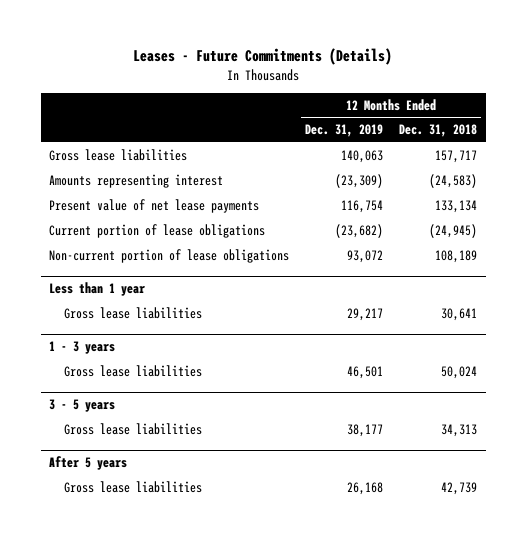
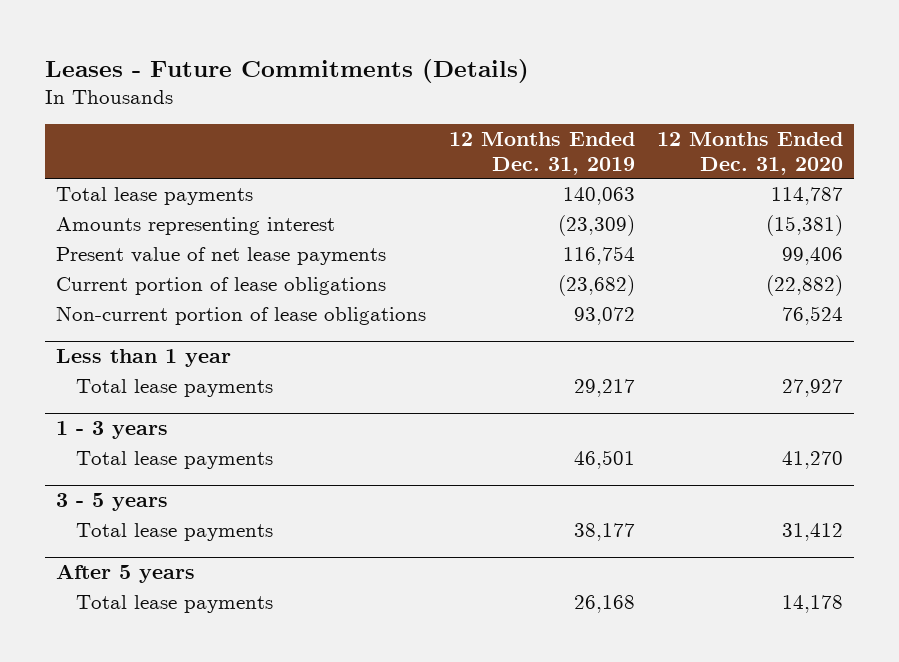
- | 12 Months Ended Dec. 31, 2019 | 12 Months Ended Dec. 31, 2018
+ | 12 Months Ended Dec. 31, 2019 | 12 Months Ended Dec. 31, 2020
- Gross lease liabilities | 140,063 | 157,717
+ Total lease payments | 140,063 | 114,787
@ Less than 1 year
- Gross lease liabilities | 29,217 | 30,641
+ Total lease payments | 29,217 | 27,927
@ 1 - 3 years
- Gross lease liabilities | 46,501 | 50,024
+ Total lease payments | 46,501 | 41,270
@ 3 - 5 years
- Gross lease liabilities | 38,177 | 34,313
+ Total lease payments | 38,177 | 31,412
@ After 5 years
- Gross lease liabilities | 26,168 | 42,739
+ Total lease payments | 26,168 | 14,178

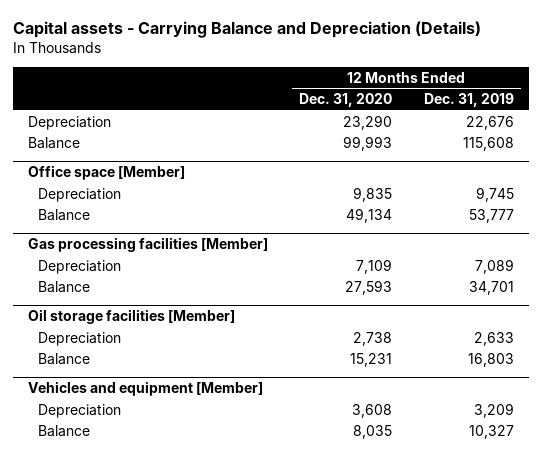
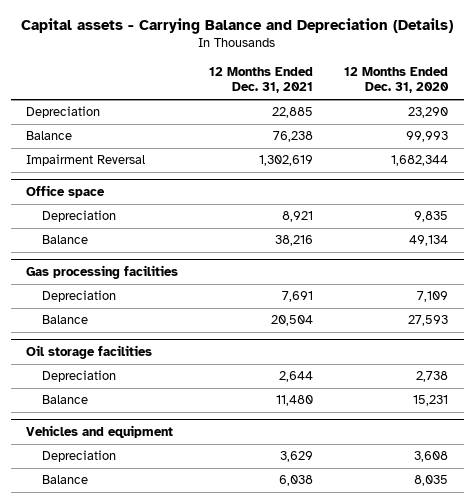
- | 12 Months Ended Dec. 31, 2020 | 12 Months Ended Dec. 31, 2019
+ | 12 Months Ended Dec. 31, 2021 | 12 Months Ended Dec. 31, 2020
- Office space [Member]
+ Impairment Reversal | 1,302,619 | 1,682,344
+ Office space
- Gas processing facilities [Member]
+ Gas processing facilities
- Oil storage facilities [Member]
+ Oil storage facilities
- Vehicles and equipment [Member]
+ Vehicles and equipment

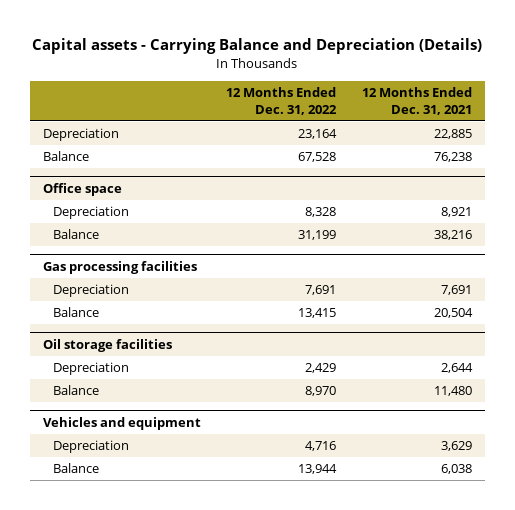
- | 12 Months Ended Dec. 31, 2021 | 12 Months Ended Dec. 31, 2020
+ | 12 Months Ended Dec. 31, 2022 | 12 Months Ended Dec. 31, 2021
- Impairment Reversal | 1,302,619 | 1,682,344

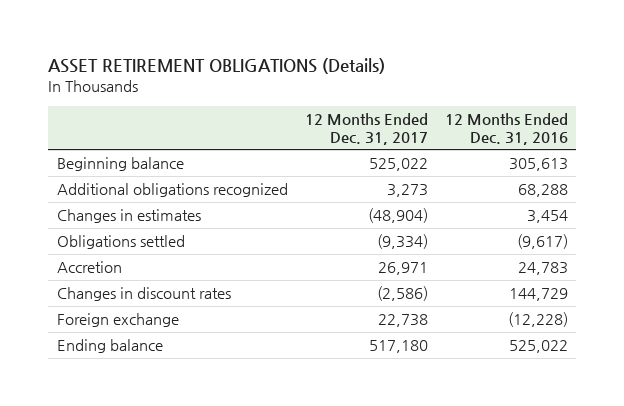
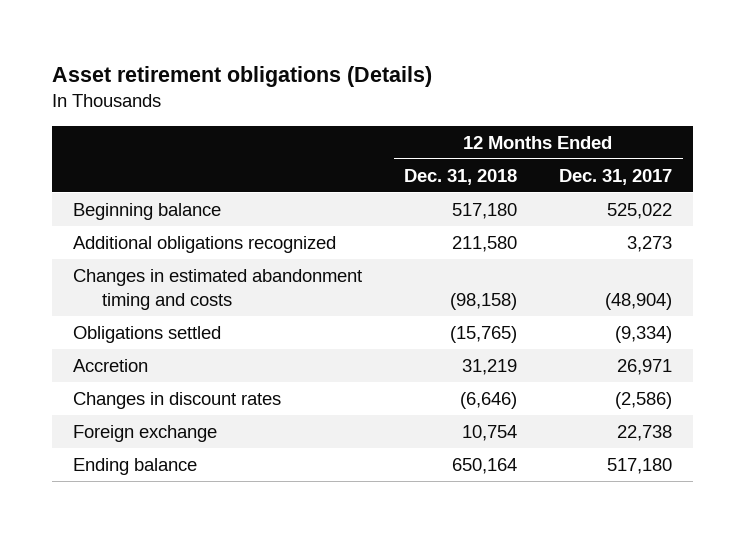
- ASSET RETIREMENT OBLIGATIONS (Details)
+ Asset retirement obligations (Details)
- | 12 Months Ended Dec. 31, 2017 | 12 Months Ended Dec. 31, 2016
+ | 12 Months Ended Dec. 31, 2018 | 12 Months Ended Dec. 31, 2017
- Changes in estimates | (48,904) | 3,454
+ Changes in estimated abandonment timing and costs | (98,158) | (48,904)

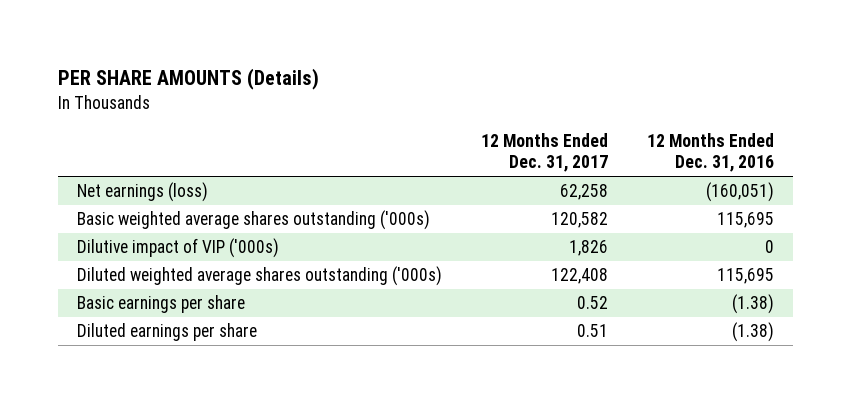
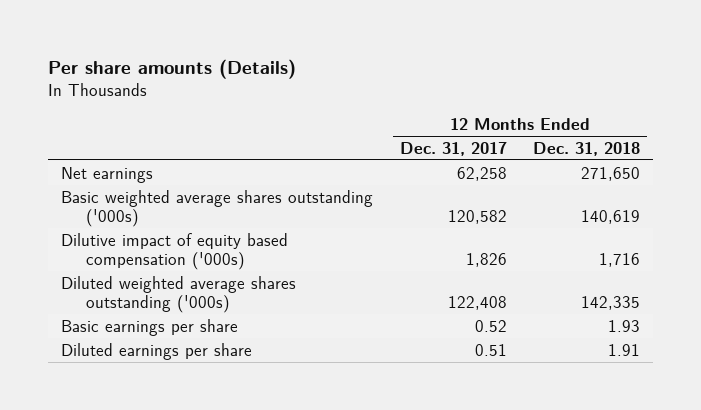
- PER SHARE AMOUNTS (Details)
+ Per share amounts (Details)
- | 12 Months Ended Dec. 31, 2017 | 12 Months Ended Dec. 31, 2016
+ | 12 Months Ended Dec. 31, 2017 | 12 Months Ended Dec. 31, 2018
- Net earnings (loss) | 62,258 | (160,051)
+ Net earnings | 62,258 | 271,650
- Dilutive impact of VIP ('000s) | 1,826 | 0
+ Dilutive impact of equity based compensation ('000s) | 1,826 | 1,716

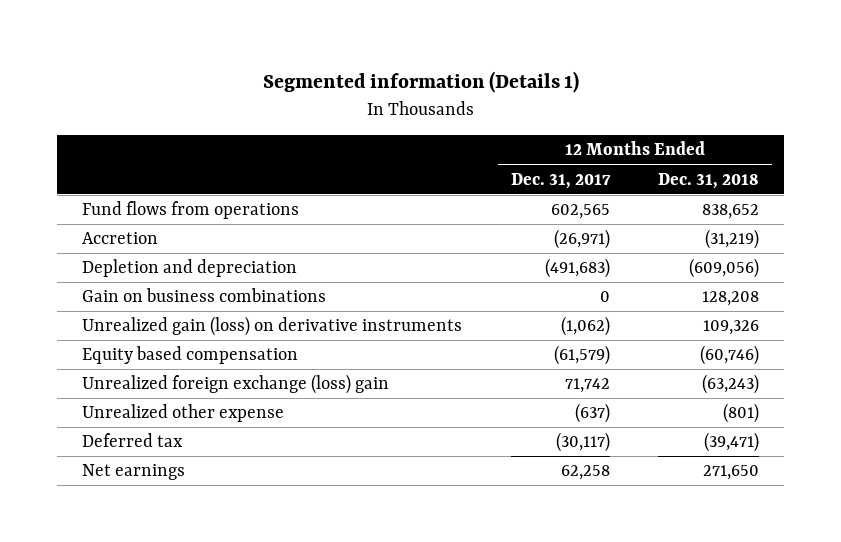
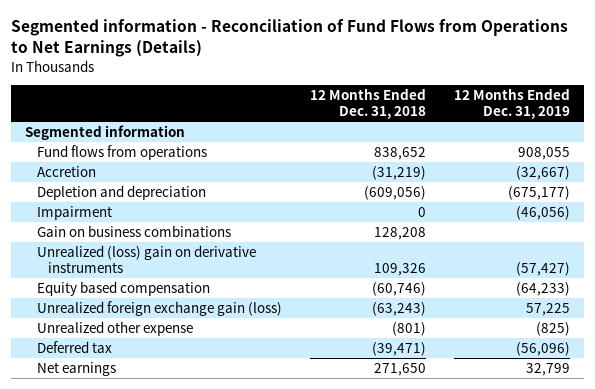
- Segmented information (Details 1)
+ Segmented information - Reconciliation of Fund Flows from Operations to Net Earnings (Details)
- | 12 Months Ended Dec. 31, 2017 | 12 Months Ended Dec. 31, 2018
+ | 12 Months Ended Dec. 31, 2018 | 12 Months Ended Dec. 31, 2019
+ Segmented information
+ Impairment | 0 | (46,056)
- Unrealized gain (loss) on derivative instruments | (1,062) | 109,326
+ Unrealized (loss) gain on derivative instruments | 109,326 | (57,427)
- Unrealized foreign exchange (loss) gain | 71,742 | (63,243)
+ Unrealized foreign exchange gain (loss) | (63,243) | 57,225

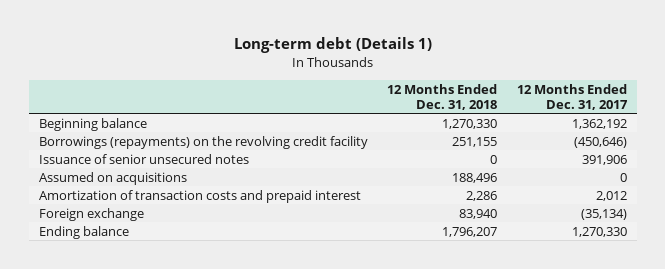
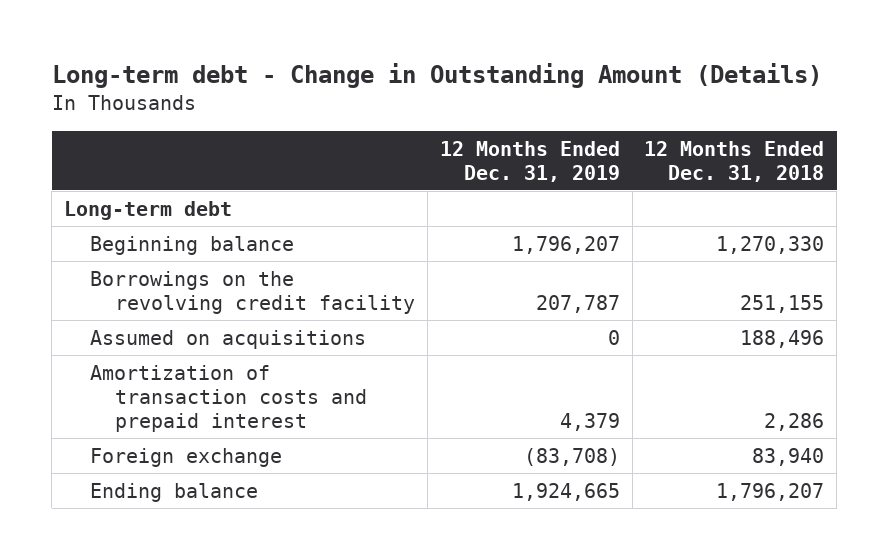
- Long-term debt (Details 1)
+ Long-term debt - Change in Outstanding Amount (Details)
- | 12 Months Ended Dec. 31, 2018 | 12 Months Ended Dec. 31, 2017
+ | 12 Months Ended Dec. 31, 2019 | 12 Months Ended Dec. 31, 2018
+ Long-term debt
- Borrowings (repayments) on the revolving credit facility | 251,155 | (450,646)
- Issuance of senior unsecured notes | 0 | 391,906
+ Borrowings on the revolving credit facility | 207,787 | 251,155

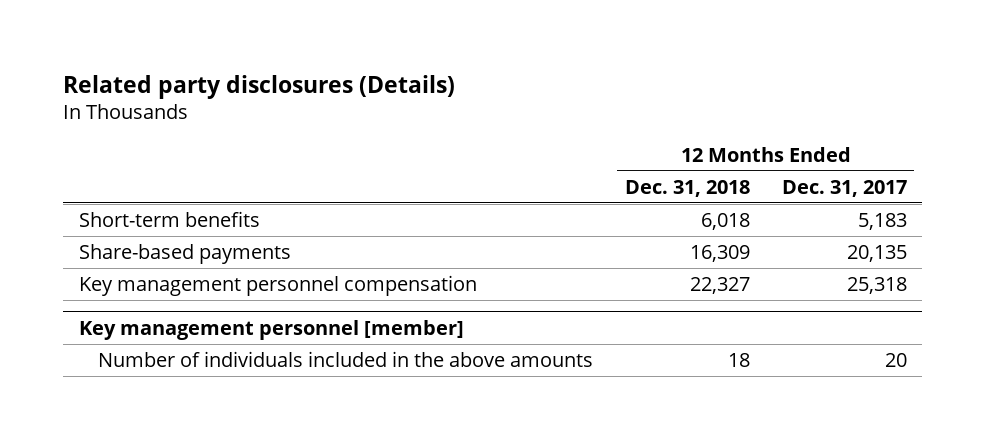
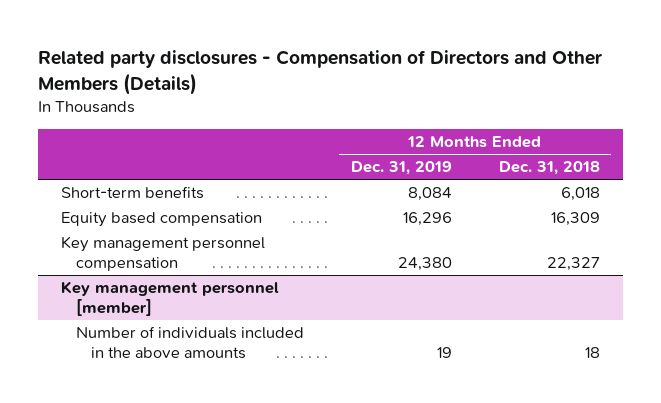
- Related party disclosures (Details)
+ Related party disclosures - Compensation of Directors and Other Members (Details)
- | 12 Months Ended Dec. 31, 2018 | 12 Months Ended Dec. 31, 2017
+ | 12 Months Ended Dec. 31, 2019 | 12 Months Ended Dec. 31, 2018
- Share-based payments | 16,309 | 20,135
+ Equity based compensation | 16,296 | 16,309

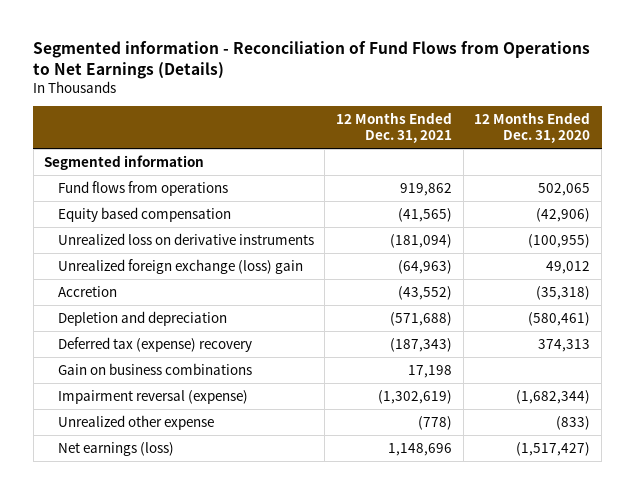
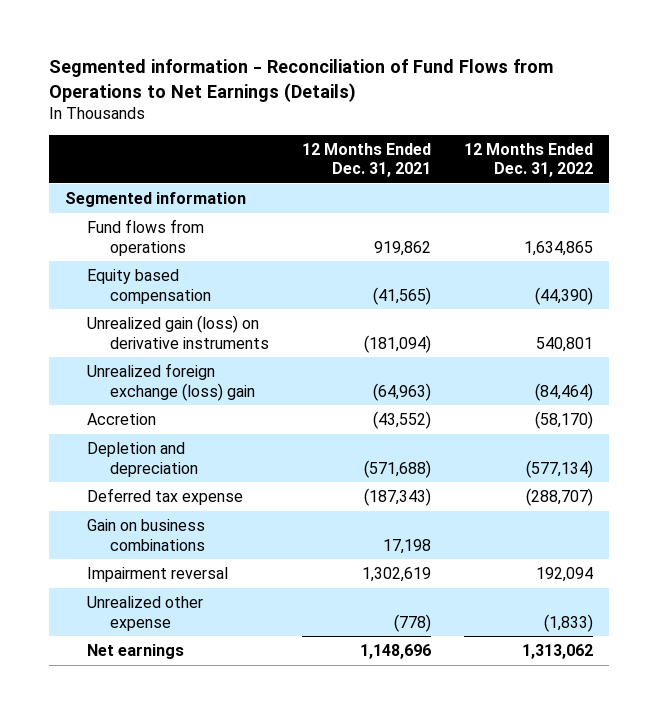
- | 12 Months Ended Dec. 31, 2021 | 12 Months Ended Dec. 31, 2020
+ | 12 Months Ended Dec. 31, 2021 | 12 Months Ended Dec. 31, 2022
- Unrealized loss on derivative instruments | (181,094) | (100,955)
+ Unrealized gain (loss) on derivative instruments | (181,094) | 540,801
- Deferred tax (expense) recovery | (187,343) | 374,313
+ Deferred tax expense | (187,343) | (288,707)
- Impairment reversal (expense) | (1,302,619) | (1,682,344)
+ Impairment reversal | 1,302,619 | 192,094
- Net earnings (loss) | 1,148,696 | (1,517,427)
+ Net earnings | 1,148,696 | 1,313,062

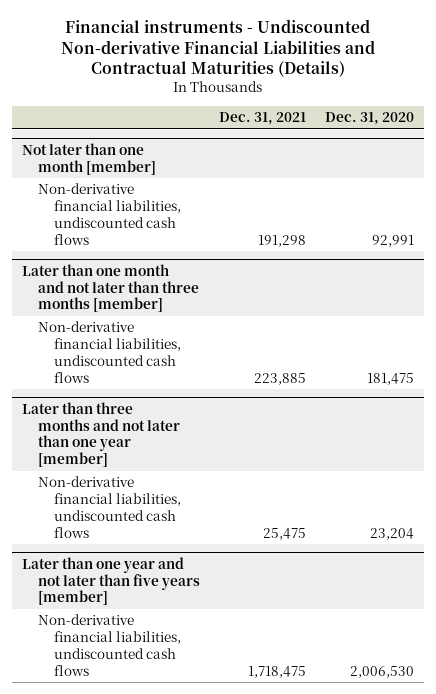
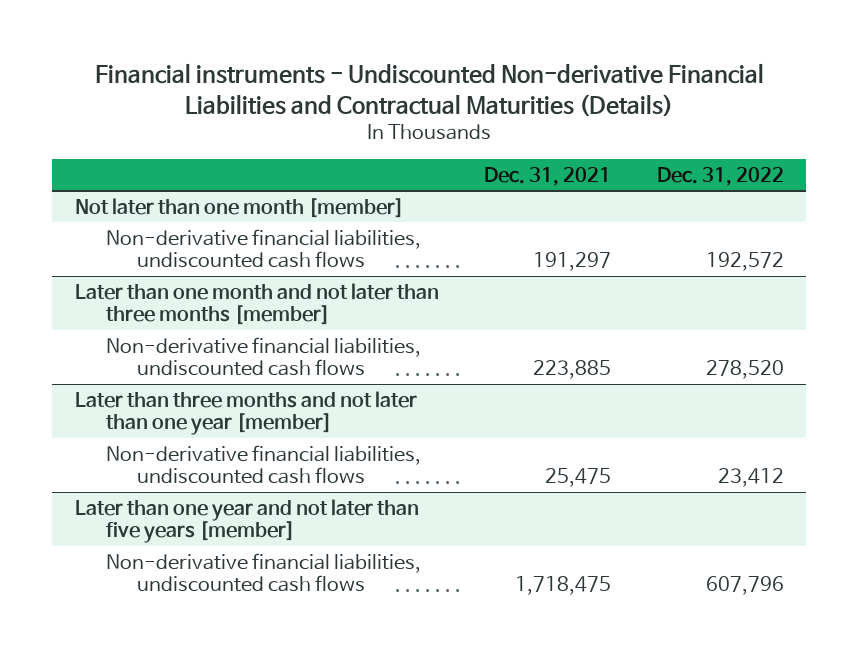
- | Dec. 31, 2021 | Dec. 31, 2020
+ | Dec. 31, 2021 | Dec. 31, 2022
@ Not later than one month [member]
- Non-derivative financial liabilities, undiscounted cash flows | 191,298 | 92,991
+ Non-derivative financial liabilities, undiscounted cash flows | 191,297 | 192,572

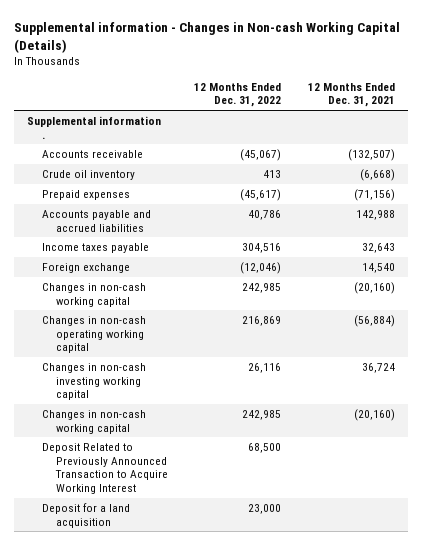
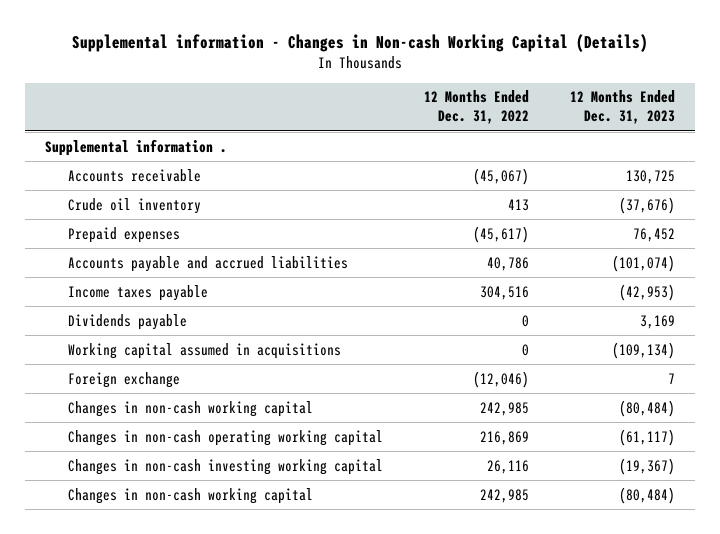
- | 12 Months Ended Dec. 31, 2022 | 12 Months Ended Dec. 31, 2021
+ | 12 Months Ended Dec. 31, 2022 | 12 Months Ended Dec. 31, 2023
+ Dividends payable | 0 | 3,169
+ Working capital assumed in acquisitions | 0 | (109,134)
- Deposit Related to Previously Announced Transaction to Acquire Working Interest | 68,500 |
- Deposit for a land acquisition | 23,000 |

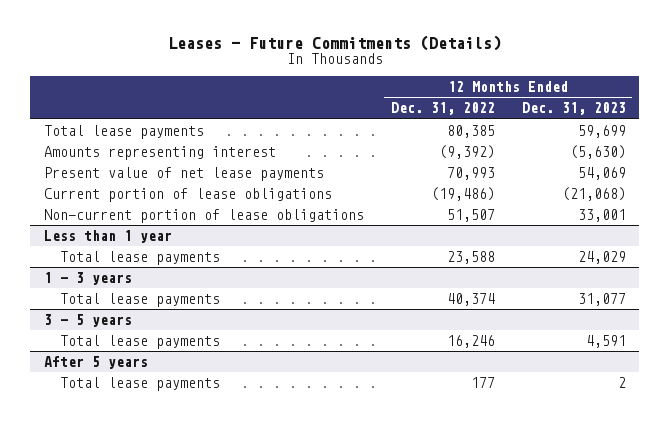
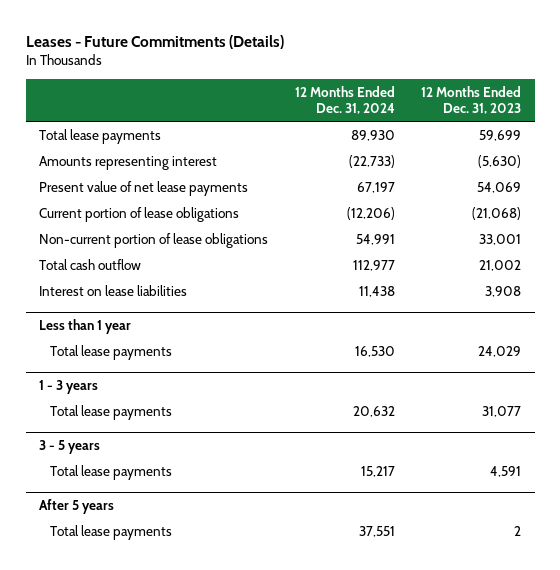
- | 12 Months Ended Dec. 31, 2022 | 12 Months Ended Dec. 31, 2023
+ | 12 Months Ended Dec. 31, 2024 | 12 Months Ended Dec. 31, 2023
+ Total cash outflow | 112,977 | 21,002
+ Interest on lease liabilities | 11,438 | 3,908

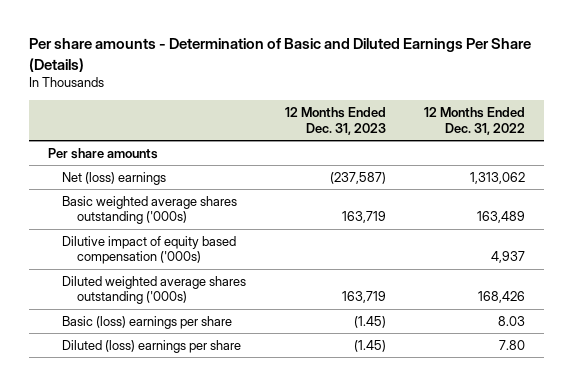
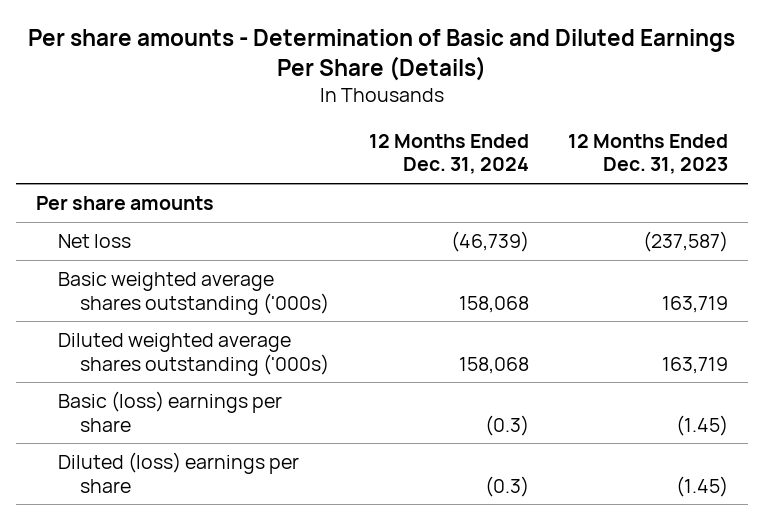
- | 12 Months Ended Dec. 31, 2023 | 12 Months Ended Dec. 31, 2022
+ | 12 Months Ended Dec. 31, 2024 | 12 Months Ended Dec. 31, 2023
- Net (loss) earnings | (237,587) | 1,313,062
+ Net loss | (46,739) | (237,587)
- Dilutive impact of equity based compensation ('000s) | | 4,937

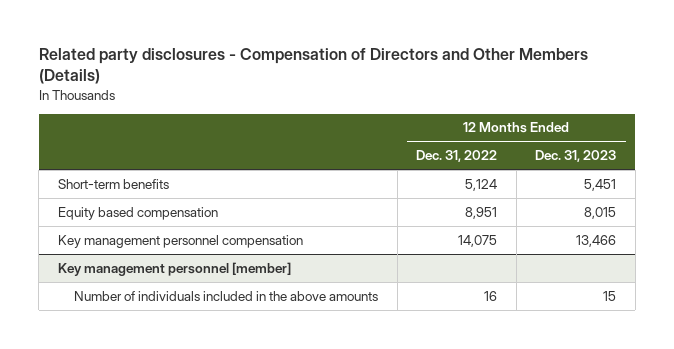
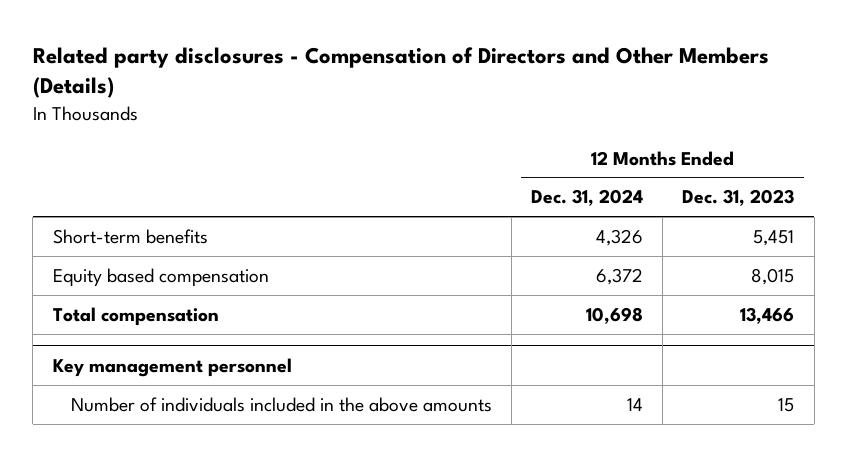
- | 12 Months Ended Dec. 31, 2022 | 12 Months Ended Dec. 31, 2023
+ | 12 Months Ended Dec. 31, 2024 | 12 Months Ended Dec. 31, 2023
- Key management personnel compensation | 14,075 | 13,466
- Key management personnel [member]
+ Total compensation | 10,698 | 13,466
+ Key management personnel

